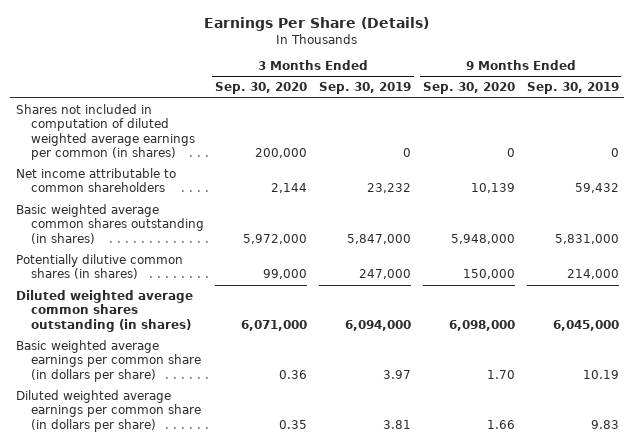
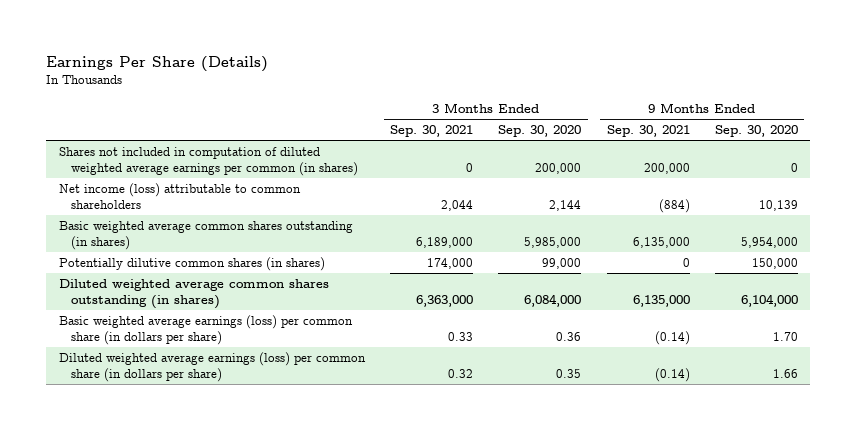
- | 3 Months Ended Sep. 30, 2020 | 3 Months Ended Sep. 30, 2019 | 9 Months Ended Sep. 30, 2020 | 9 Months Ended Sep. 30, 2019
+ | 3 Months Ended Sep. 30, 2021 | 3 Months Ended Sep. 30, 2020 | 9 Months Ended Sep. 30, 2021 | 9 Months Ended Sep. 30, 2020
- Net income attributable to common shareholders | 2,144 | 23,232 | 10,139 | 59,432
- Basic weighted average common shares outstanding (in shares) | 5,972,000 | 5,847,000 | 5,948,000 | 5,831,000
+ Net income (loss) attributable to common shareholders | 2,044 | 2,144 | (884) | 10,139
+ Basic weighted average common shares outstanding (in shares) | 6,189,000 | 5,985,000 | 6,135,000 | 5,954,000
- Diluted weighted average common shares outstanding (in shares) | 6,071,000 | 6,094,000 | 6,098,000 | 6,045,000
- Basic weighted average earnings per common share (in dollars per share) | 0.36 | 3.97 | 1.70 | 10.19
- Diluted weighted average earnings per common share (in dollars per share) | 0.35 | 3.81 | 1.66 | 9.83
+ Diluted weighted average common shares outstanding (in shares) | 6,363,000 | 6,084,000 | 6,135,000 | 6,104,000
+ Basic weighted average earnings (loss) per common share (in dollars per share) | 0.33 | 0.36 | (0.14) | 1.70
+ Diluted weighted average earnings (loss) per common share (in dollars per share) | 0.32 | 0.35 | (0.14) | 1.66

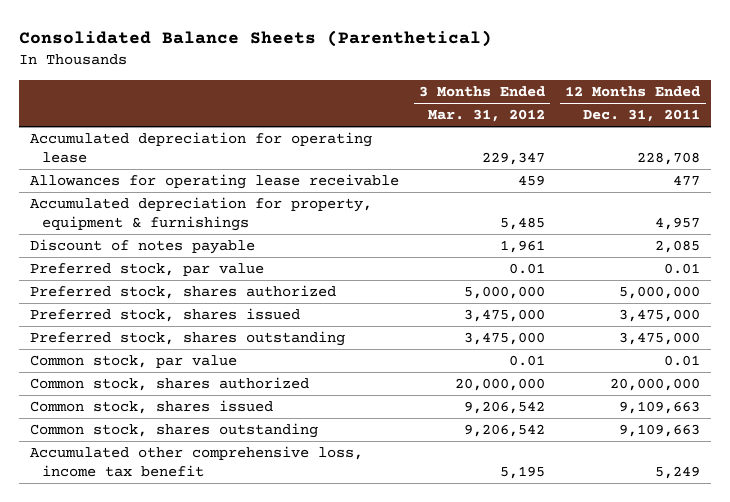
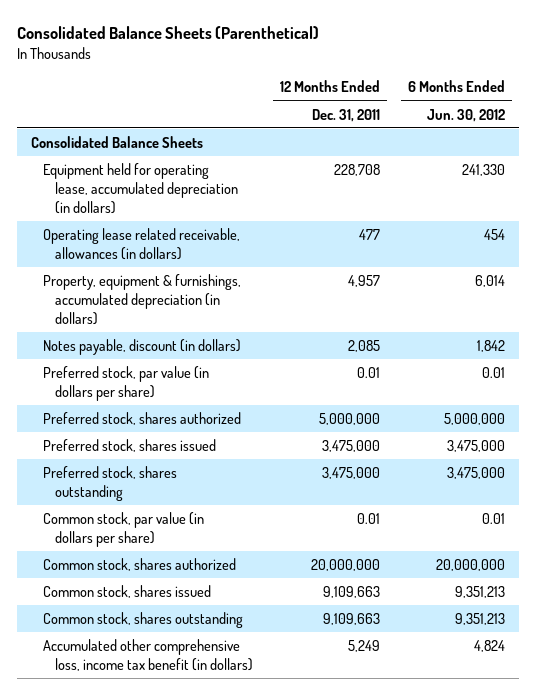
- | 3 Months Ended Mar. 31, 2012 | 12 Months Ended Dec. 31, 2011
+ | 12 Months Ended Dec. 31, 2011 | 6 Months Ended Jun. 30, 2012
- Accumulated depreciation for operating lease | 229,347 | 228,708
- Allowances for operating lease receivable | 459 | 477
- Accumulated depreciation for property, equipment & furnishings | 5,485 | 4,957
- Discount of notes payable | 1,961 | 2,085
- Preferred stock, par value | 0.01 | 0.01
+ Consolidated Balance Sheets
+ Equipment held for operating lease, accumulated depreciation (in dollars) | 228,708 | 241,330
+ Operating lease related receivable, allowances (in dollars) | 477 | 454
+ Property, equipment & furnishings, accumulated depreciation (in dollars) | 4,957 | 6,014
+ Notes payable, discount (in dollars) | 2,085 | 1,842
+ Preferred stock, par value (in dollars per share) | 0.01 | 0.01
- Common stock, par value | 0.01 | 0.01
+ Common stock, par value (in dollars per share) | 0.01 | 0.01
- Accumulated other comprehensive loss, income tax benefit | 5,195 | 5,249
+ Accumulated other comprehensive loss, income tax benefit (in dollars) | 5,249 | 4,824

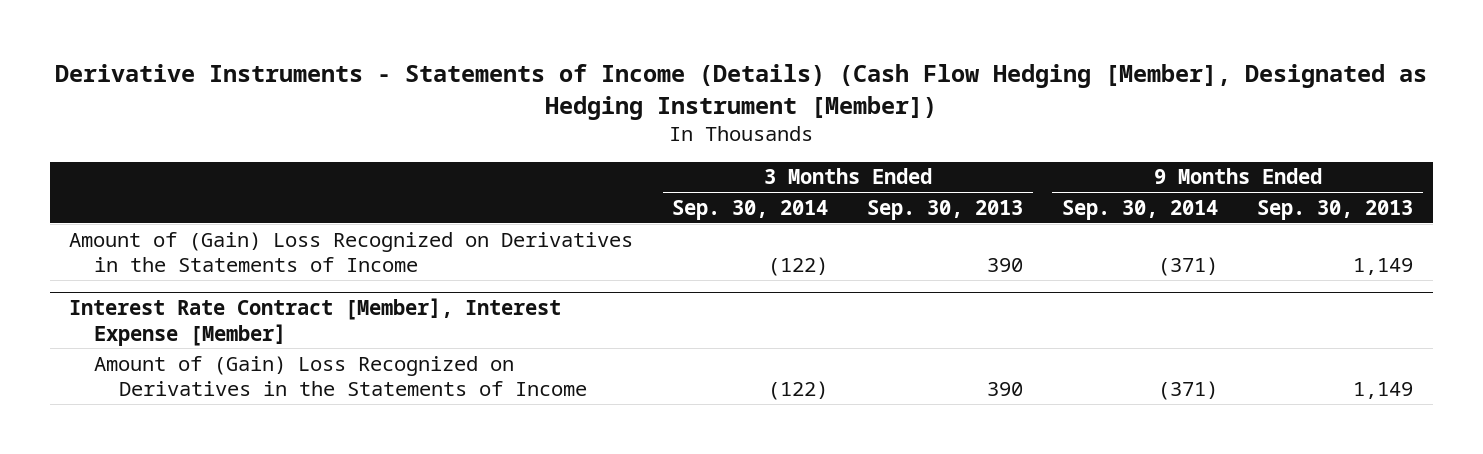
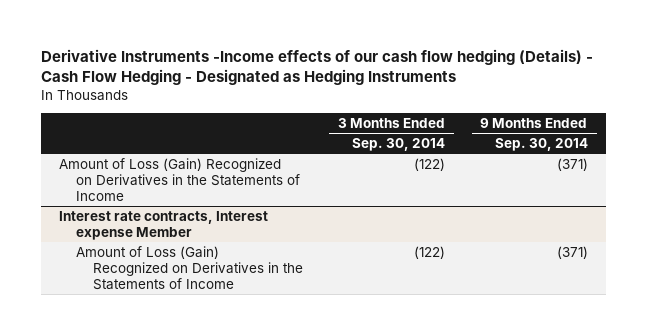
- Derivative Instruments - Statements of Income (Details) (Cash Flow Hedging [Member], Designated as Hedging Instrument [Member])
+ Derivative Instruments -Income effects of our cash flow hedging (Details) - Cash Flow Hedging - Designated as Hedging Instruments
- | 3 Months Ended Sep. 30, 2014 | 3 Months Ended Sep. 30, 2013 | 9 Months Ended Sep. 30, 2014 | 9 Months Ended Sep. 30, 2013
+ | 3 Months Ended Sep. 30, 2014 | 9 Months Ended Sep. 30, 2014
- Amount of (Gain) Loss Recognized on Derivatives in the Statements of Income | (122) | 390 | (371) | 1,149
- Interest Rate Contract [Member], Interest Expense [Member]
- Amount of (Gain) Loss Recognized on Derivatives in the Statements of Income | (122) | 390 | (371) | 1,149
+ Amount of Loss (Gain) Recognized on Derivatives in the Statements of Income | (122) | (371)
+ Interest rate contracts, Interest expense Member
+ Amount of Loss (Gain) Recognized on Derivatives in the Statements of Income | (122) | (371)

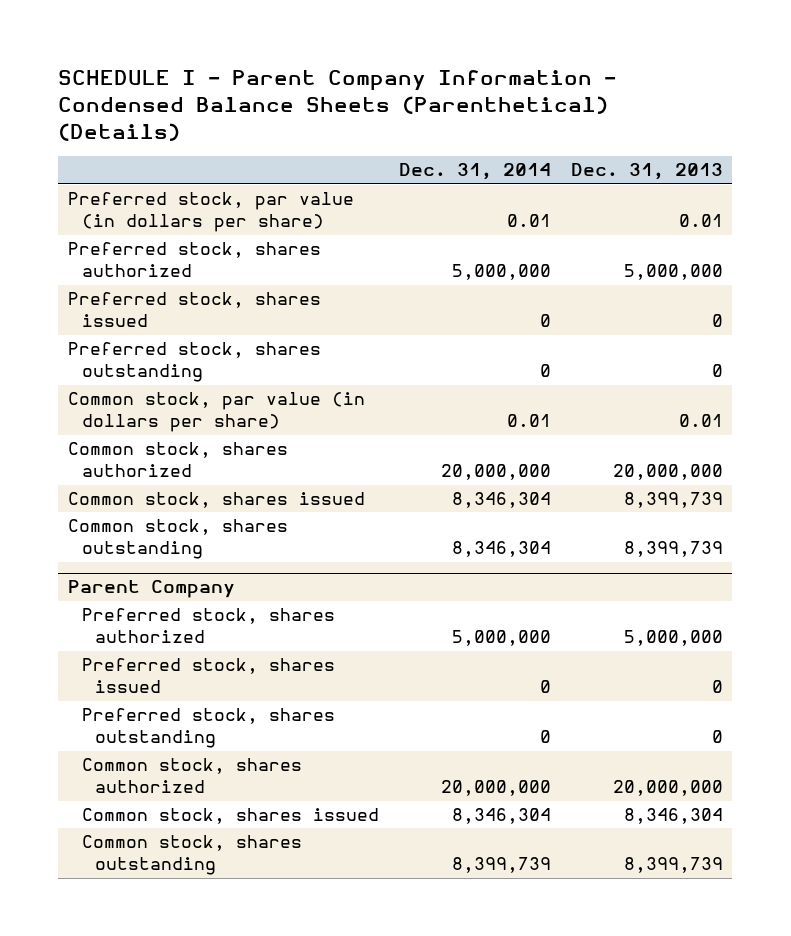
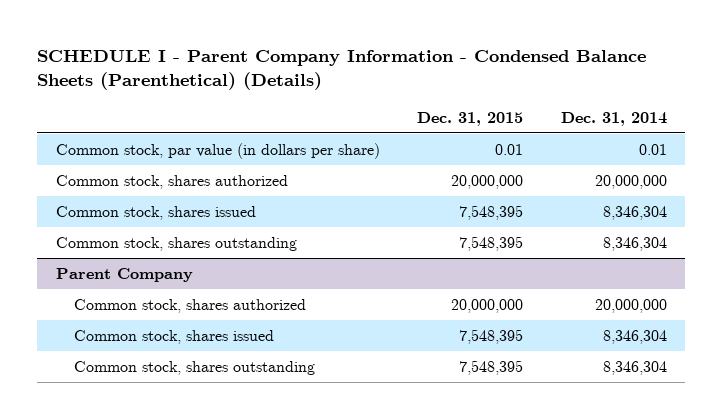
- | Dec. 31, 2014 | Dec. 31, 2013
+ | Dec. 31, 2015 | Dec. 31, 2014
- Preferred stock, par value (in dollars per share) | 0.01 | 0.01
- Preferred stock, shares authorized | 5,000,000 | 5,000,000
- Preferred stock, shares issued | 0 | 0
- Preferred stock, shares outstanding | 0 | 0
@ Parent Company
- Preferred stock, shares authorized | 5,000,000 | 5,000,000
- Preferred stock, shares issued | 0 | 0
- Preferred stock, shares outstanding | 0 | 0
- Common stock, shares outstanding | 8,399,739 | 8,399,739
+ Common stock, shares outstanding | 7,548,395 | 8,346,304

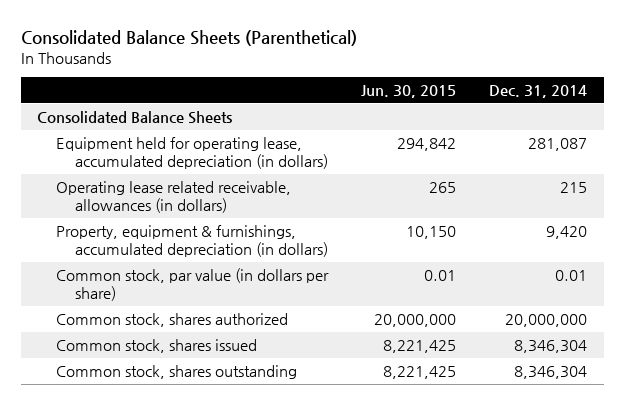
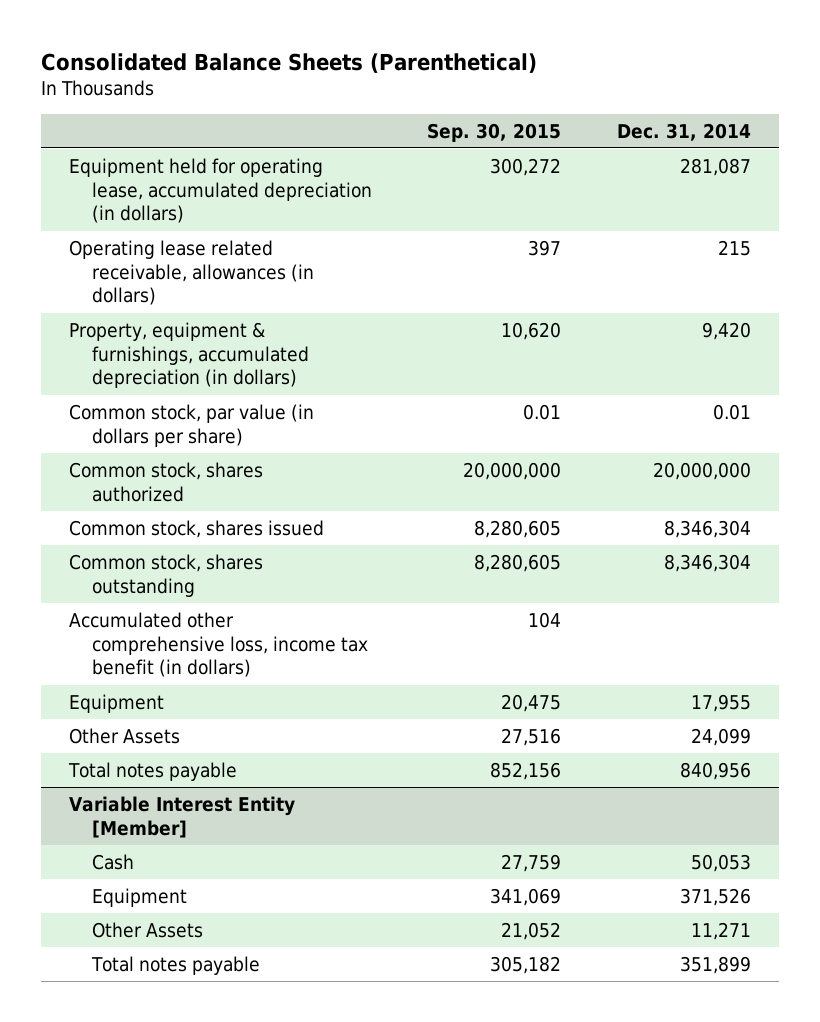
- | Jun. 30, 2015 | Dec. 31, 2014
+ | Sep. 30, 2015 | Dec. 31, 2014
- Consolidated Balance Sheets
+ Accumulated other comprehensive loss, income tax benefit (in dollars) | 104 |
+ Equipment | 20,475 | 17,955
+ Other Assets | 27,516 | 24,099
+ Total notes payable | 852,156 | 840,956
+ Variable Interest Entity [Member]
+ Cash | 27,759 | 50,053
+ Equipment | 341,069 | 371,526
+ Other Assets | 21,052 | 11,271
+ Total notes payable | 305,182 | 351,899

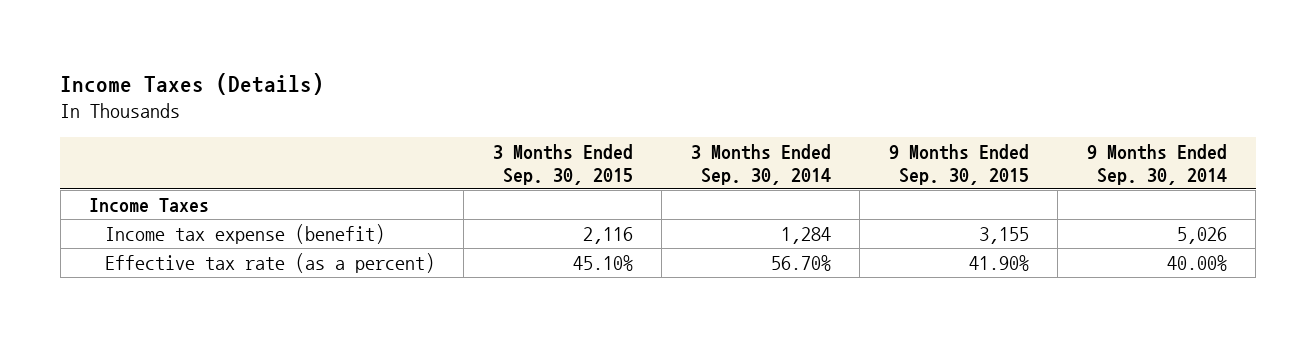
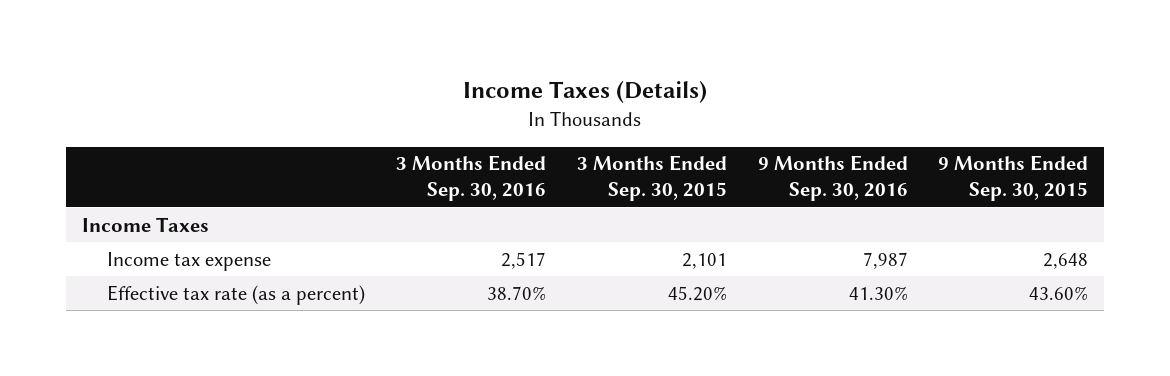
- | 3 Months Ended Sep. 30, 2015 | 3 Months Ended Sep. 30, 2014 | 9 Months Ended Sep. 30, 2015 | 9 Months Ended Sep. 30, 2014
+ | 3 Months Ended Sep. 30, 2016 | 3 Months Ended Sep. 30, 2015 | 9 Months Ended Sep. 30, 2016 | 9 Months Ended Sep. 30, 2015
- Income tax expense (benefit) | 2,116 | 1,284 | 3,155 | 5,026
- Effective tax rate (as a percent) | 45.10% | 56.70% | 41.90% | 40.00%
+ Income tax expense | 2,517 | 2,101 | 7,987 | 2,648
+ Effective tax rate (as a percent) | 38.70% | 45.20% | 41.30% | 43.60%

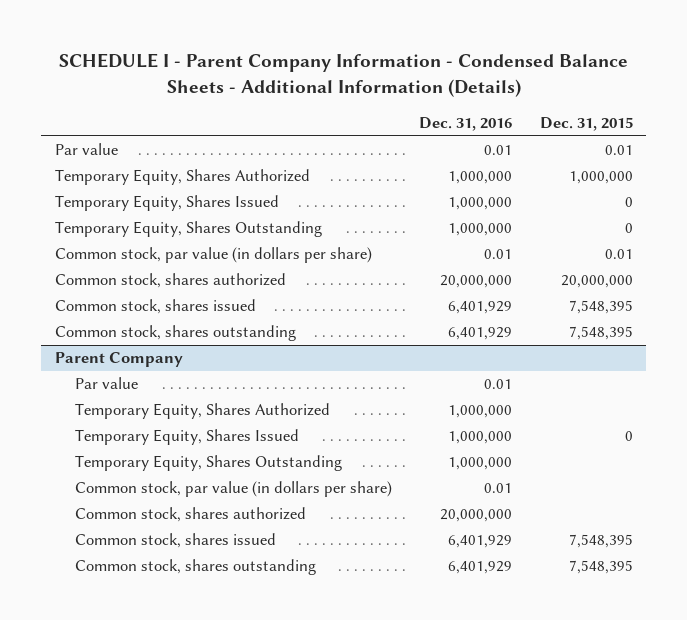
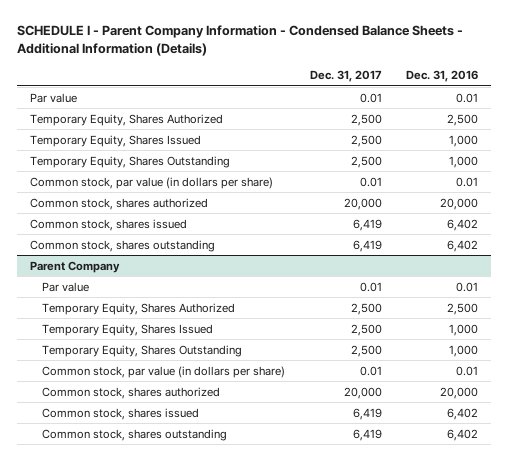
- | Dec. 31, 2016 | Dec. 31, 2015
+ | Dec. 31, 2017 | Dec. 31, 2016
- Temporary Equity, Shares Authorized | 1,000,000 | 1,000,000
- Temporary Equity, Shares Issued | 1,000,000 | 0
- Temporary Equity, Shares Outstanding | 1,000,000 | 0
+ Temporary Equity, Shares Authorized | 2,500 | 2,500
+ Temporary Equity, Shares Issued | 2,500 | 1,000
+ Temporary Equity, Shares Outstanding | 2,500 | 1,000
- Common stock, shares authorized | 20,000,000 | 20,000,000
- Common stock, shares issued | 6,401,929 | 7,548,395
- Common stock, shares outstanding | 6,401,929 | 7,548,395
+ Common stock, shares authorized | 20,000 | 20,000
+ Common stock, shares issued | 6,419 | 6,402
+ Common stock, shares outstanding | 6,419 | 6,402
@ Parent Company
- Temporary Equity, Shares Authorized | 1,000,000 |
- Temporary Equity, Shares Issued | 1,000,000 | 0
- Temporary Equity, Shares Outstanding | 1,000,000 |
+ Temporary Equity, Shares Authorized | 2,500 | 2,500
+ Temporary Equity, Shares Issued | 2,500 | 1,000
+ Temporary Equity, Shares Outstanding | 2,500 | 1,000
- Common stock, shares authorized | 20,000,000 |
- Common stock, shares issued | 6,401,929 | 7,548,395
- Common stock, shares outstanding | 6,401,929 | 7,548,395
+ Common stock, shares authorized | 20,000 | 20,000
+ Common stock, shares issued | 6,419 | 6,402
+ Common stock, shares outstanding | 6,419 | 6,402

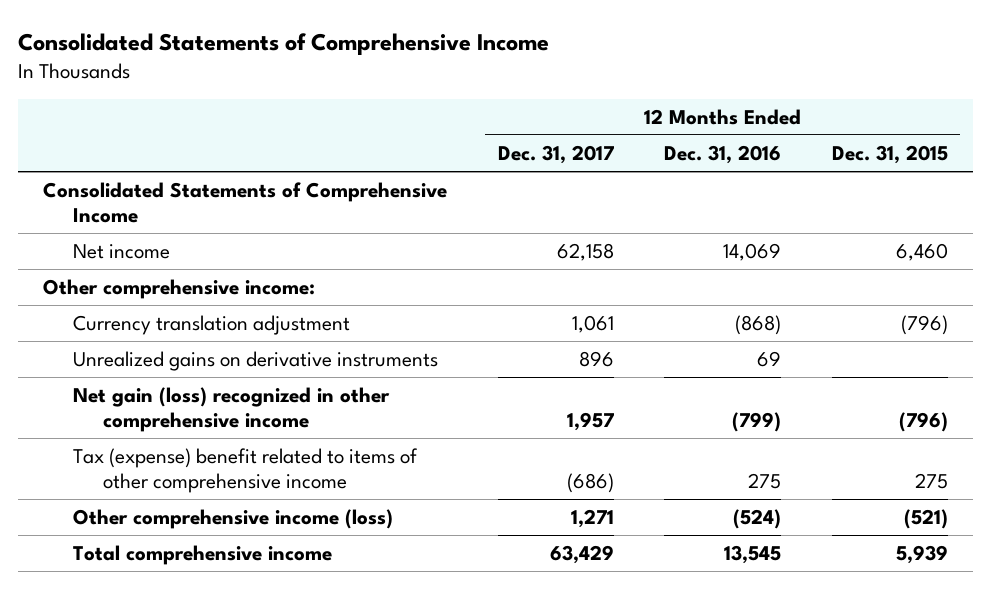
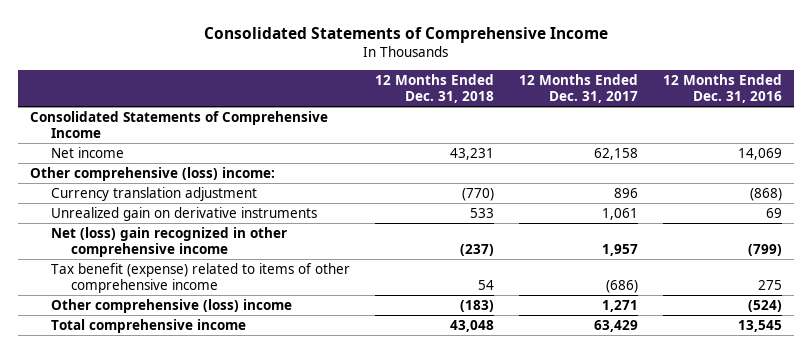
- | 12 Months Ended Dec. 31, 2017 | 12 Months Ended Dec. 31, 2016 | 12 Months Ended Dec. 31, 2015
+ | 12 Months Ended Dec. 31, 2018 | 12 Months Ended Dec. 31, 2017 | 12 Months Ended Dec. 31, 2016
- Other comprehensive income:
- Currency translation adjustment | 1,061 | (868) | (796)
- Unrealized gains on derivative instruments | 896 | 69 |
- Net gain (loss) recognized in other comprehensive income | 1,957 | (799) | (796)
- Tax (expense) benefit related to items of other comprehensive income | (686) | 275 | 275
- Other comprehensive income (loss) | 1,271 | (524) | (521)
+ Other comprehensive (loss) income:
+ Currency translation adjustment | (770) | 896 | (868)
+ Unrealized gain on derivative instruments | 533 | 1,061 | 69
+ Net (loss) gain recognized in other comprehensive income | (237) | 1,957 | (799)
+ Tax benefit (expense) related to items of other comprehensive income | 54 | (686) | 275
+ Other comprehensive (loss) income | (183) | 1,271 | (524)

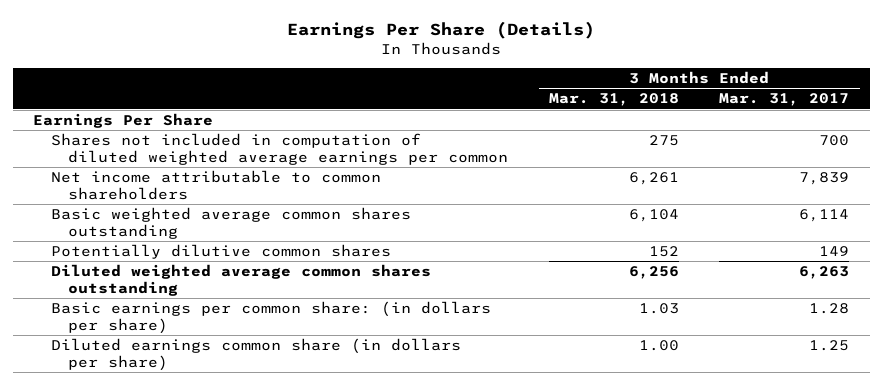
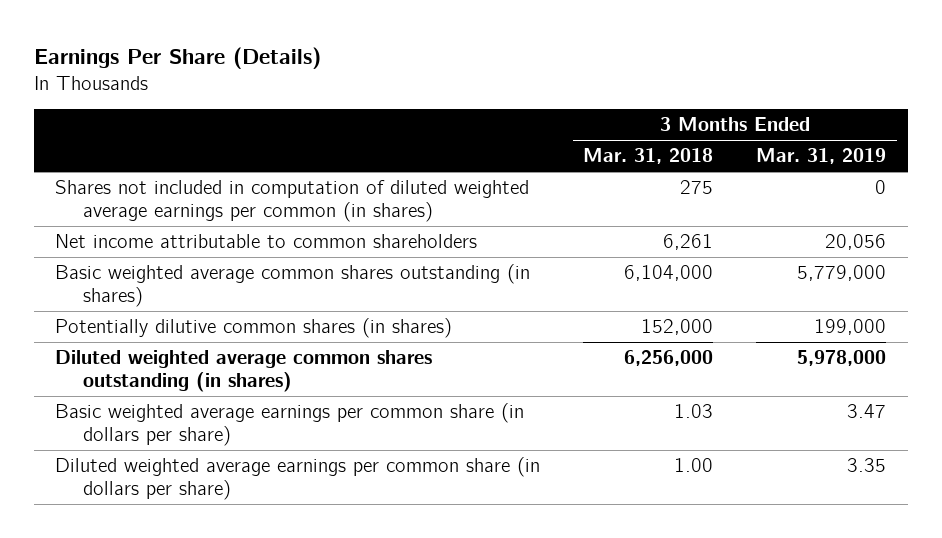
- | 3 Months Ended Mar. 31, 2018 | 3 Months Ended Mar. 31, 2017
+ | 3 Months Ended Mar. 31, 2018 | 3 Months Ended Mar. 31, 2019
- Earnings Per Share
- Shares not included in computation of diluted weighted average earnings per common | 275 | 700
+ Shares not included in computation of diluted weighted average earnings per common (in shares) | 275 | 0
- Basic weighted average common shares outstanding | 6,104 | 6,114
- Potentially dilutive common shares | 152 | 149
- Diluted weighted average common shares outstanding | 6,256 | 6,263
- Basic earnings per common share: (in dollars per share) | 1.03 | 1.28
- Diluted earnings common share (in dollars per share) | 1.00 | 1.25
+ Basic weighted average common shares outstanding (in shares) | 6,104,000 | 5,779,000
+ Potentially dilutive common shares (in shares) | 152,000 | 199,000
+ Diluted weighted average common shares outstanding (in shares) | 6,256,000 | 5,978,000
+ Basic weighted average earnings per common share (in dollars per share) | 1.03 | 3.47
+ Diluted weighted average earnings per common share (in dollars per share) | 1.00 | 3.35

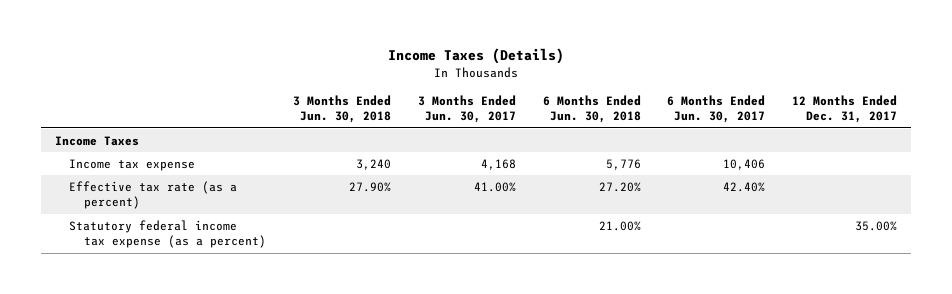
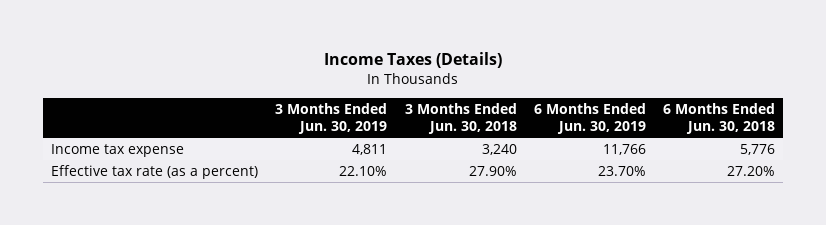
- | 3 Months Ended Jun. 30, 2018 | 3 Months Ended Jun. 30, 2017 | 6 Months Ended Jun. 30, 2018 | 6 Months Ended Jun. 30, 2017 | 12 Months Ended Dec. 31, 2017
+ | 3 Months Ended Jun. 30, 2019 | 3 Months Ended Jun. 30, 2018 | 6 Months Ended Jun. 30, 2019 | 6 Months Ended Jun. 30, 2018
- Income Taxes
- Statutory federal income tax expense (as a percent) | | | 21.00% | | 35.00%

